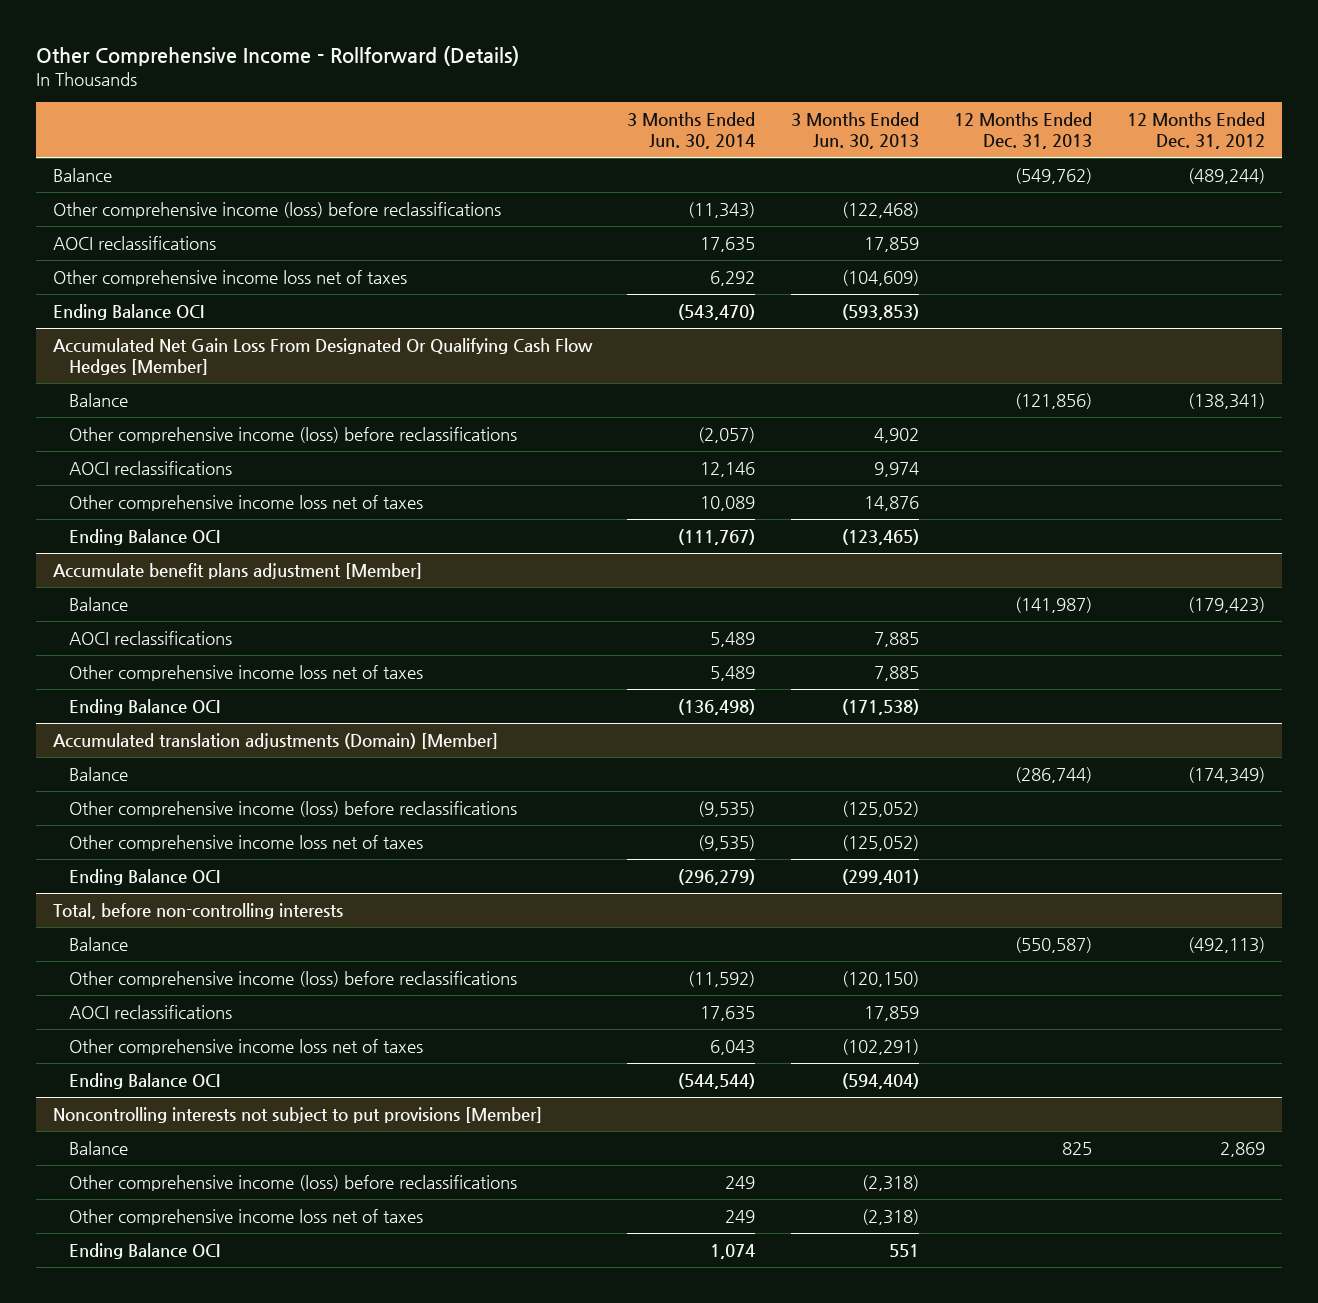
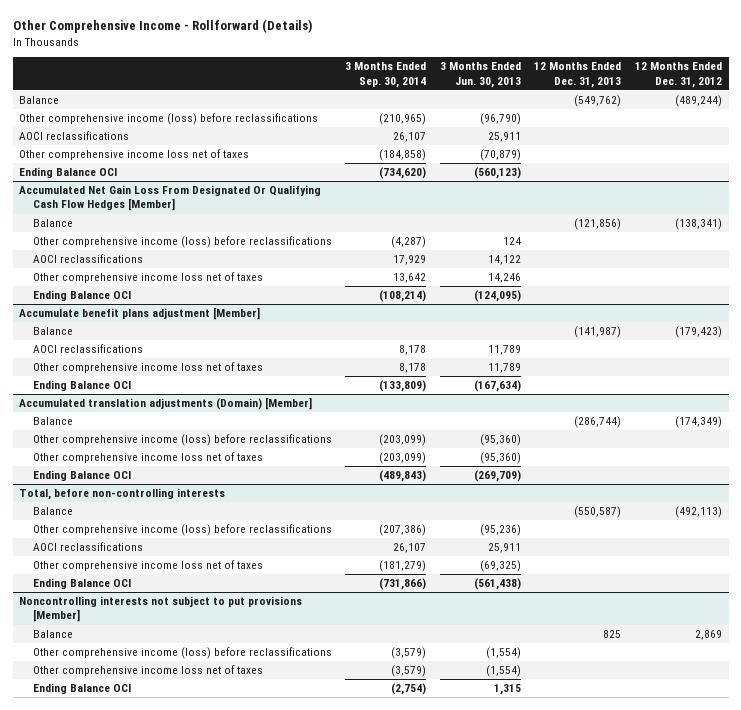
- | 3 Months Ended Jun. 30, 2014 | 3 Months Ended Jun. 30, 2013 | 12 Months Ended Dec. 31, 2013 | 12 Months Ended Dec. 31, 2012
+ | 3 Months Ended Sep. 30, 2014 | 3 Months Ended Jun. 30, 2013 | 12 Months Ended Dec. 31, 2013 | 12 Months Ended Dec. 31, 2012
- Other comprehensive income (loss) before reclassifications | (11,343) | (122,468) | |
- AOCI reclassifications | 17,635 | 17,859 | |
- Other comprehensive income loss net of taxes | 6,292 | (104,609) | |
- Ending Balance OCI | (543,470) | (593,853) | |
+ Other comprehensive income (loss) before reclassifications | (210,965) | (96,790) | |
+ AOCI reclassifications | 26,107 | 25,911 | |
+ Other comprehensive income loss net of taxes | (184,858) | (70,879) | |
+ Ending Balance OCI | (734,620) | (560,123) | |
@ Accumulated Net Gain Loss From Designated Or Qualifying Cash Flow Hedges [Member]
- Other comprehensive income (loss) before reclassifications | (2,057) | 4,902 | |
- AOCI reclassifications | 12,146 | 9,974 | |
- Other comprehensive income loss net of taxes | 10,089 | 14,876 | |
- Ending Balance OCI | (111,767) | (123,465) | |
+ Other comprehensive income (loss) before reclassifications | (4,287) | 124 | |
+ AOCI reclassifications | 17,929 | 14,122 | |
+ Other comprehensive income loss net of taxes | 13,642 | 14,246 | |
+ Ending Balance OCI | (108,214) | (124,095) | |
@ Accumulate benefit plans adjustment [Member]
- AOCI reclassifications | 5,489 | 7,885 | |
- Other comprehensive income loss net of taxes | 5,489 | 7,885 | |
- Ending Balance OCI | (136,498) | (171,538) | |
+ AOCI reclassifications | 8,178 | 11,789 | |
+ Other comprehensive income loss net of taxes | 8,178 | 11,789 | |
+ Ending Balance OCI | (133,809) | (167,634) | |
@ Accumulated translation adjustments (Domain) [Member]
- Other comprehensive income (loss) before reclassifications | (9,535) | (125,052) | |
- Other comprehensive income loss net of taxes | (9,535) | (125,052) | |
- Ending Balance OCI | (296,279) | (299,401) | |
+ Other comprehensive income (loss) before reclassifications | (203,099) | (95,360) | |
+ Other comprehensive income loss net of taxes | (203,099) | (95,360) | |
+ Ending Balance OCI | (489,843) | (269,709) | |
@ Total, before non-controlling interests
- Other comprehensive income (loss) before reclassifications | (11,592) | (120,150) | |
- AOCI reclassifications | 17,635 | 17,859 | |
- Other comprehensive income loss net of taxes | 6,043 | (102,291) | |
- Ending Balance OCI | (544,544) | (594,404) | |
+ Other comprehensive income (loss) before reclassifications | (207,386) | (95,236) | |
+ AOCI reclassifications | 26,107 | 25,911 | |
+ Other comprehensive income loss net of taxes | (181,279) | (69,325) | |
+ Ending Balance OCI | (731,866) | (561,438) | |
@ Noncontrolling interests not subject to put provisions [Member]
- Other comprehensive income (loss) before reclassifications | 249 | (2,318) | |
- Other comprehensive income loss net of taxes | 249 | (2,318) | |
- Ending Balance OCI | 1,074 | 551 | |
+ Other comprehensive income (loss) before reclassifications | (3,579) | (1,554) | |
+ Other comprehensive income loss net of taxes | (3,579) | (1,554) | |
+ Ending Balance OCI | (2,754) | 1,315 | |

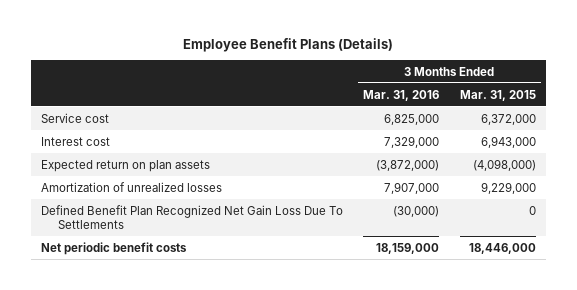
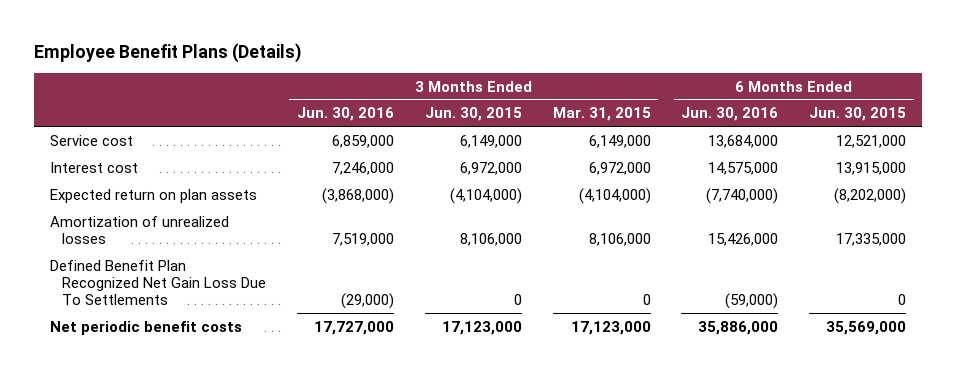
- | 3 Months Ended Mar. 31, 2016 | 3 Months Ended Mar. 31, 2015
+ | 3 Months Ended Jun. 30, 2016 | 3 Months Ended Jun. 30, 2015 | 3 Months Ended Mar. 31, 2015 | 6 Months Ended Jun. 30, 2016 | 6 Months Ended Jun. 30, 2015
- Service cost | 6,825,000 | 6,372,000
- Interest cost | 7,329,000 | 6,943,000
- Expected return on plan assets | (3,872,000) | (4,098,000)
- Amortization of unrealized losses | 7,907,000 | 9,229,000
+ Service cost | 6,859,000 | 6,149,000 | 6,149,000 | 13,684,000 | 12,521,000
+ Interest cost | 7,246,000 | 6,972,000 | 6,972,000 | 14,575,000 | 13,915,000
+ Expected return on plan assets | (3,868,000) | (4,104,000) | (4,104,000) | (7,740,000) | (8,202,000)
+ Amortization of unrealized losses | 7,519,000 | 8,106,000 | 8,106,000 | 15,426,000 | 17,335,000
- Net periodic benefit costs | 18,159,000 | 18,446,000
+ Net periodic benefit costs | 17,727,000 | 17,123,000 | 17,123,000 | 35,886,000 | 35,569,000

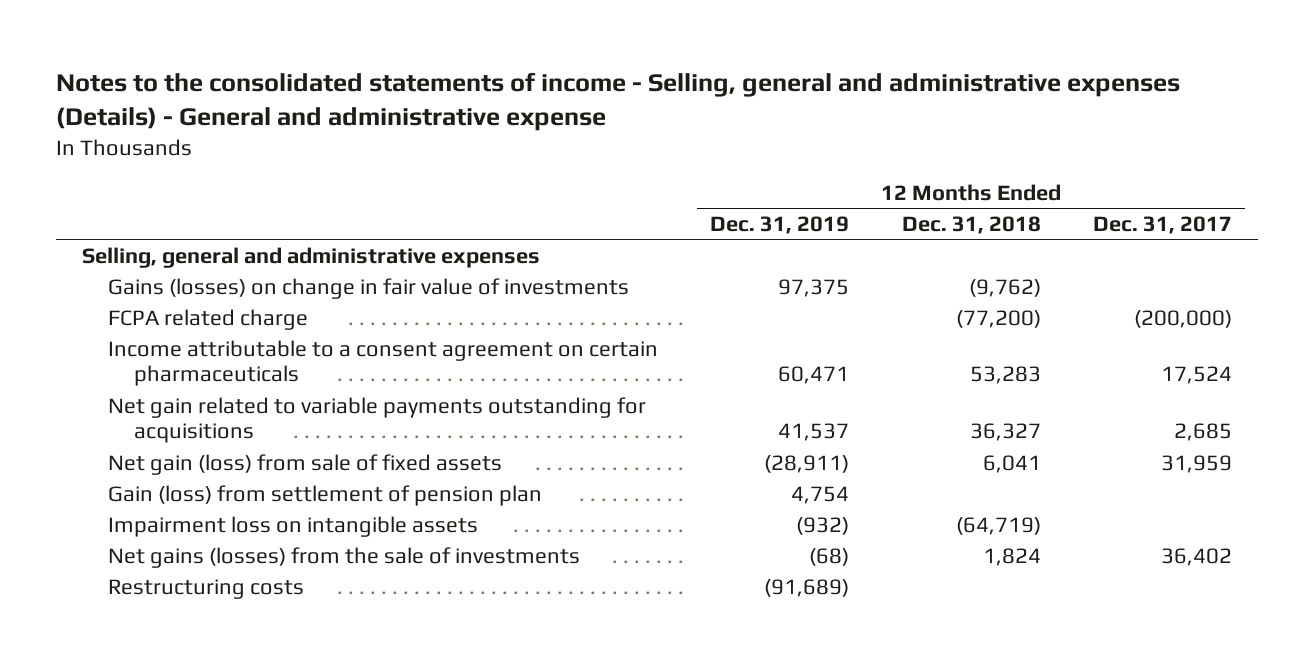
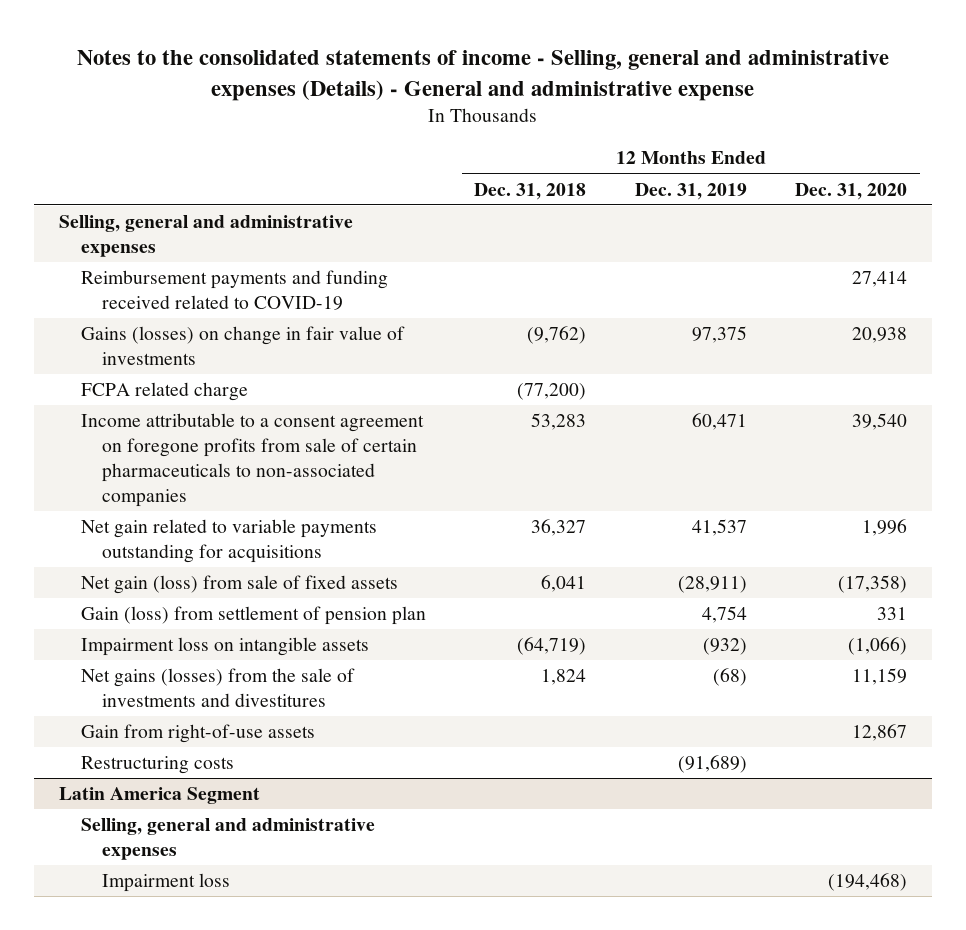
- | 12 Months Ended Dec. 31, 2019 | 12 Months Ended Dec. 31, 2018 | 12 Months Ended Dec. 31, 2017
+ | 12 Months Ended Dec. 31, 2018 | 12 Months Ended Dec. 31, 2019 | 12 Months Ended Dec. 31, 2020
+ Reimbursement payments and funding received related to COVID-19 | | | 27,414
- Income attributable to a consent agreement on certain pharmaceuticals | 60,471 | 53,283 | 17,524
+ Income attributable to a consent agreement on foregone profits from sale of certain pharmaceuticals to non-associated companies | 53,283 | 60,471 | 39,540
- Net gains (losses) from the sale of investments | (68) | 1,824 | 36,402
+ Net gains (losses) from the sale of investments and divestitures | 1,824 | (68) | 11,159
+ Gain from right-of-use assets | | | 12,867
+ Latin America Segment
+ Selling, general and administrative expenses
+ Impairment loss | | | (194,468)

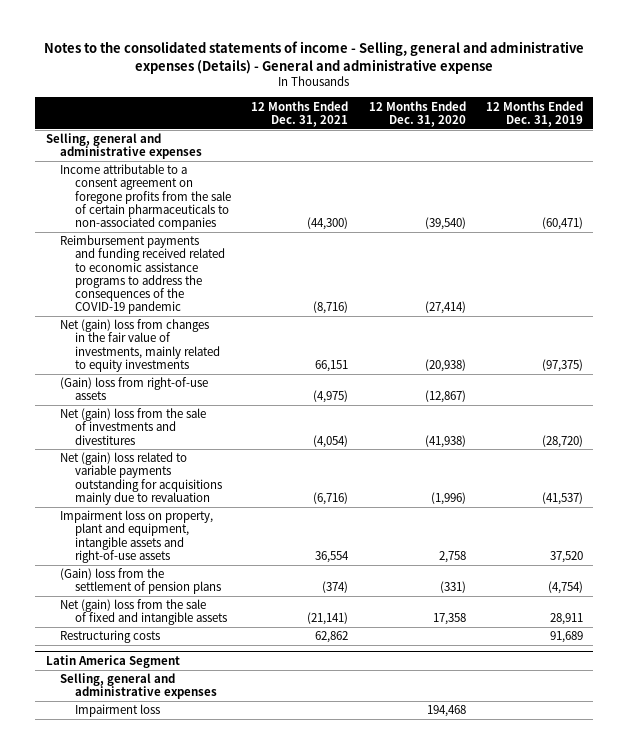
- | 12 Months Ended Dec. 31, 2018 | 12 Months Ended Dec. 31, 2019 | 12 Months Ended Dec. 31, 2020
+ | 12 Months Ended Dec. 31, 2021 | 12 Months Ended Dec. 31, 2020 | 12 Months Ended Dec. 31, 2019
- Reimbursement payments and funding received related to COVID-19 | | | 27,414
- Gains (losses) on change in fair value of investments | (9,762) | 97,375 | 20,938
- FCPA related charge | (77,200) | |
- Income attributable to a consent agreement on foregone profits from sale of certain pharmaceuticals to non-associated companies | 53,283 | 60,471 | 39,540
- Net gain related to variable payments outstanding for acquisitions | 36,327 | 41,537 | 1,996
- Net gain (loss) from sale of fixed assets | 6,041 | (28,911) | (17,358)
- Gain (loss) from settlement of pension plan | | 4,754 | 331
- Impairment loss on intangible assets | (64,719) | (932) | (1,066)
- Net gains (losses) from the sale of investments and divestitures | 1,824 | (68) | 11,159
- Gain from right-of-use assets | | | 12,867
- Restructuring costs | | (91,689) |
+ Income attributable to a consent agreement on foregone profits from the sale of certain pharmaceuticals to non-associated companies | (44,300) | (39,540) | (60,471)
+ Reimbursement payments and funding received related to economic assistance programs to address the consequences of the COVID-19 pandemic | (8,716) | (27,414) |
+ Net (gain) loss from changes in the fair value of investments, mainly related to equity investments | 66,151 | (20,938) | (97,375)
+ (Gain) loss from right-of-use assets | (4,975) | (12,867) |
+ Net (gain) loss from the sale of investments and divestitures | (4,054) | (41,938) | (28,720)
+ Net (gain) loss related to variable payments outstanding for acquisitions mainly due to revaluation | (6,716) | (1,996) | (41,537)
+ Impairment loss on property, plant and equipment, intangible assets and right-of-use assets | 36,554 | 2,758 | 37,520
+ (Gain) loss from the settlement of pension plans | (374) | (331) | (4,754)
+ Net (gain) loss from the sale of fixed and intangible assets | (21,141) | 17,358 | 28,911
+ Restructuring costs | 62,862 | | 91,689
@ Latin America Segment
- Impairment loss | | | (194,468)
+ Impairment loss | | 194,468 |

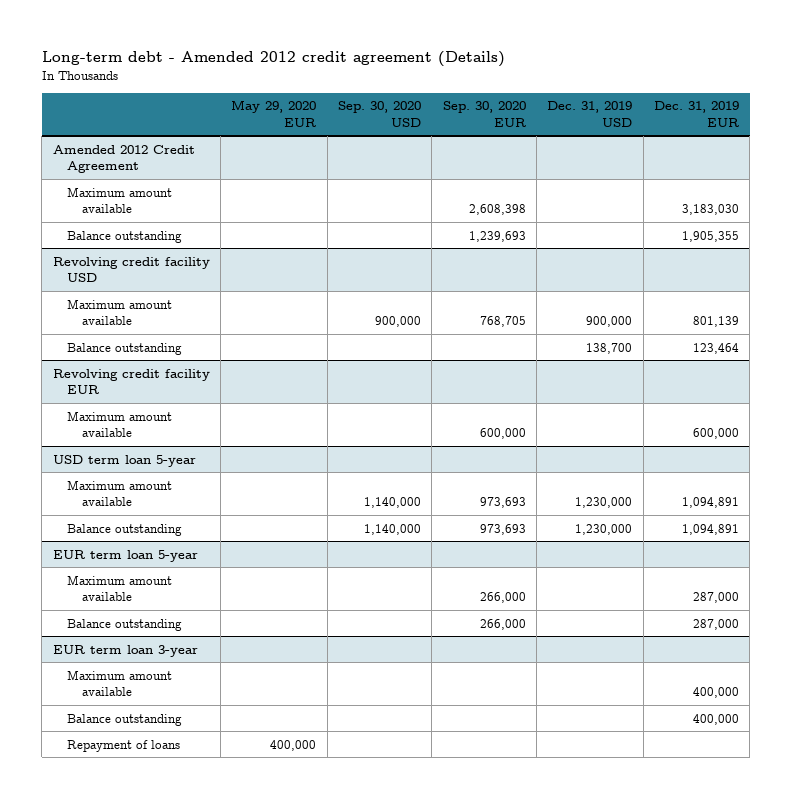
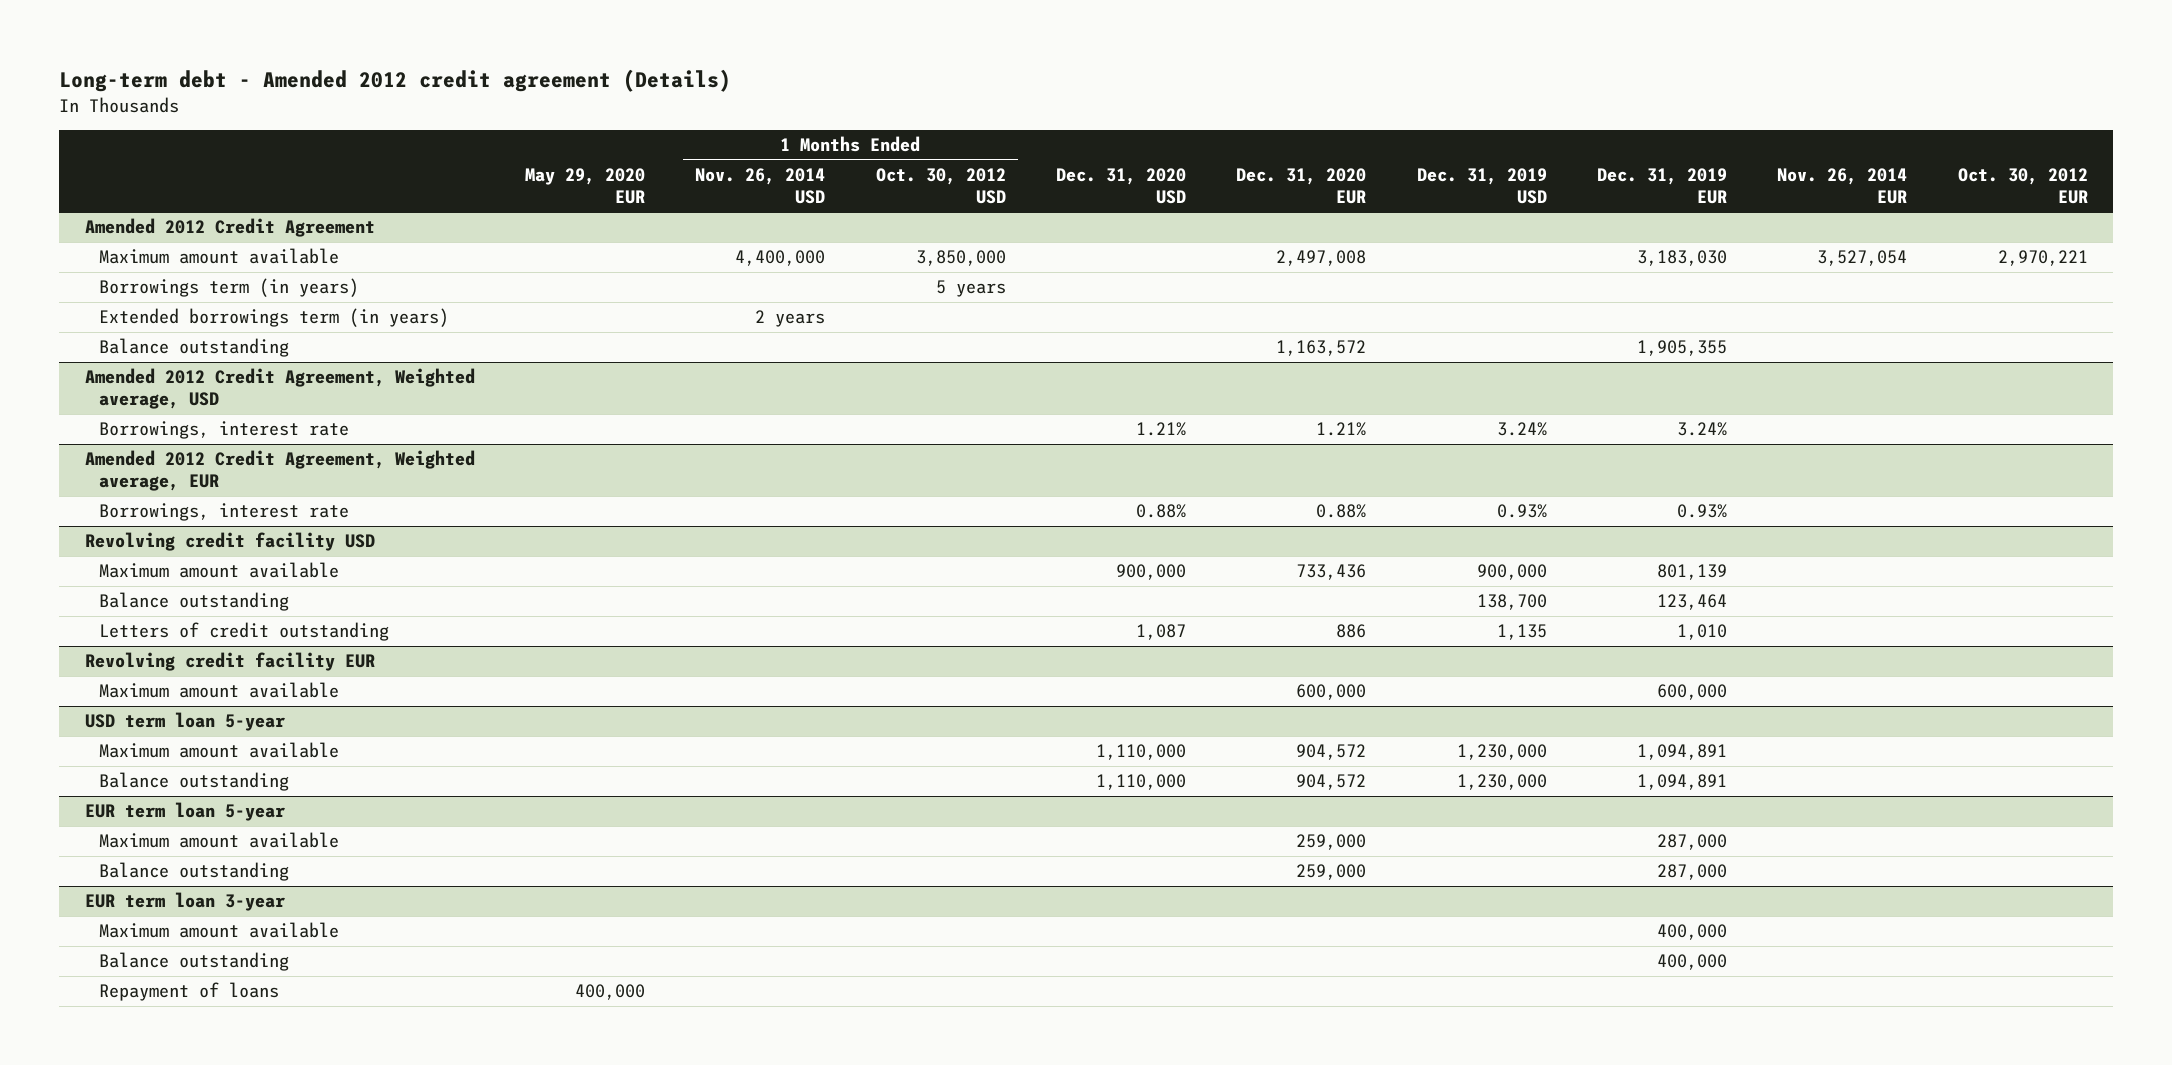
- | May 29, 2020 EUR | Sep. 30, 2020 USD | Sep. 30, 2020 EUR | Dec. 31, 2019 USD | Dec. 31, 2019 EUR
+ | May 29, 2020 EUR | 1 Months Ended Nov. 26, 2014 USD | 1 Months Ended Oct. 30, 2012 USD | Dec. 31, 2020 USD | Dec. 31, 2020 EUR | Dec. 31, 2019 USD | Dec. 31, 2019 EUR | Nov. 26, 2014 EUR | Oct. 30, 2012 EUR
@ Amended 2012 Credit Agreement
+ Borrowings term (in years) | | | 5 years | | | | | |
+ Extended borrowings term (in years) | | 2 years | | | | | | |
+ Amended 2012 Credit Agreement, Weighted average, USD
+ Borrowings, interest rate | | | | 1.21% | 1.21% | 3.24% | 3.24% | |
+ Amended 2012 Credit Agreement, Weighted average, EUR
+ Borrowings, interest rate | | | | 0.88% | 0.88% | 0.93% | 0.93% | |
@ Revolving credit facility USD
+ Letters of credit outstanding | | | | 1,087 | 886 | 1,135 | 1,010 | |

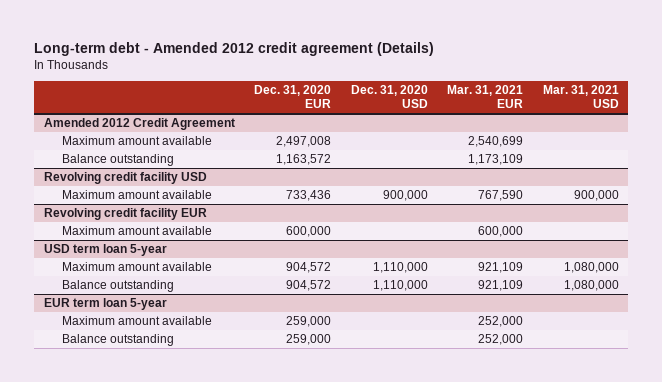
- | May 29, 2020 EUR | 1 Months Ended Nov. 26, 2014 USD | 1 Months Ended Oct. 30, 2012 USD | Dec. 31, 2020 USD | Dec. 31, 2020 EUR | Dec. 31, 2019 USD | Dec. 31, 2019 EUR | Nov. 26, 2014 EUR | Oct. 30, 2012 EUR
+ | Dec. 31, 2020 EUR | Dec. 31, 2020 USD | Mar. 31, 2021 EUR | Mar. 31, 2021 USD
@ Amended 2012 Credit Agreement
- Borrowings term (in years) | | | 5 years | | | | | |
- Extended borrowings term (in years) | | 2 years | | | | | | |
- Amended 2012 Credit Agreement, Weighted average, USD
- Borrowings, interest rate | | | | 1.21% | 1.21% | 3.24% | 3.24% | |
- Amended 2012 Credit Agreement, Weighted average, EUR
- Borrowings, interest rate | | | | 0.88% | 0.88% | 0.93% | 0.93% | |
@ Revolving credit facility USD
- Balance outstanding | | | | | | 138,700 | 123,464 | |
- Letters of credit outstanding | | | | 1,087 | 886 | 1,135 | 1,010 | |
- EUR term loan 3-year
- Maximum amount available | | | | | | | 400,000 | |
- Balance outstanding | | | | | | | 400,000 | |
- Repayment of loans | 400,000 | | | | | | | |

